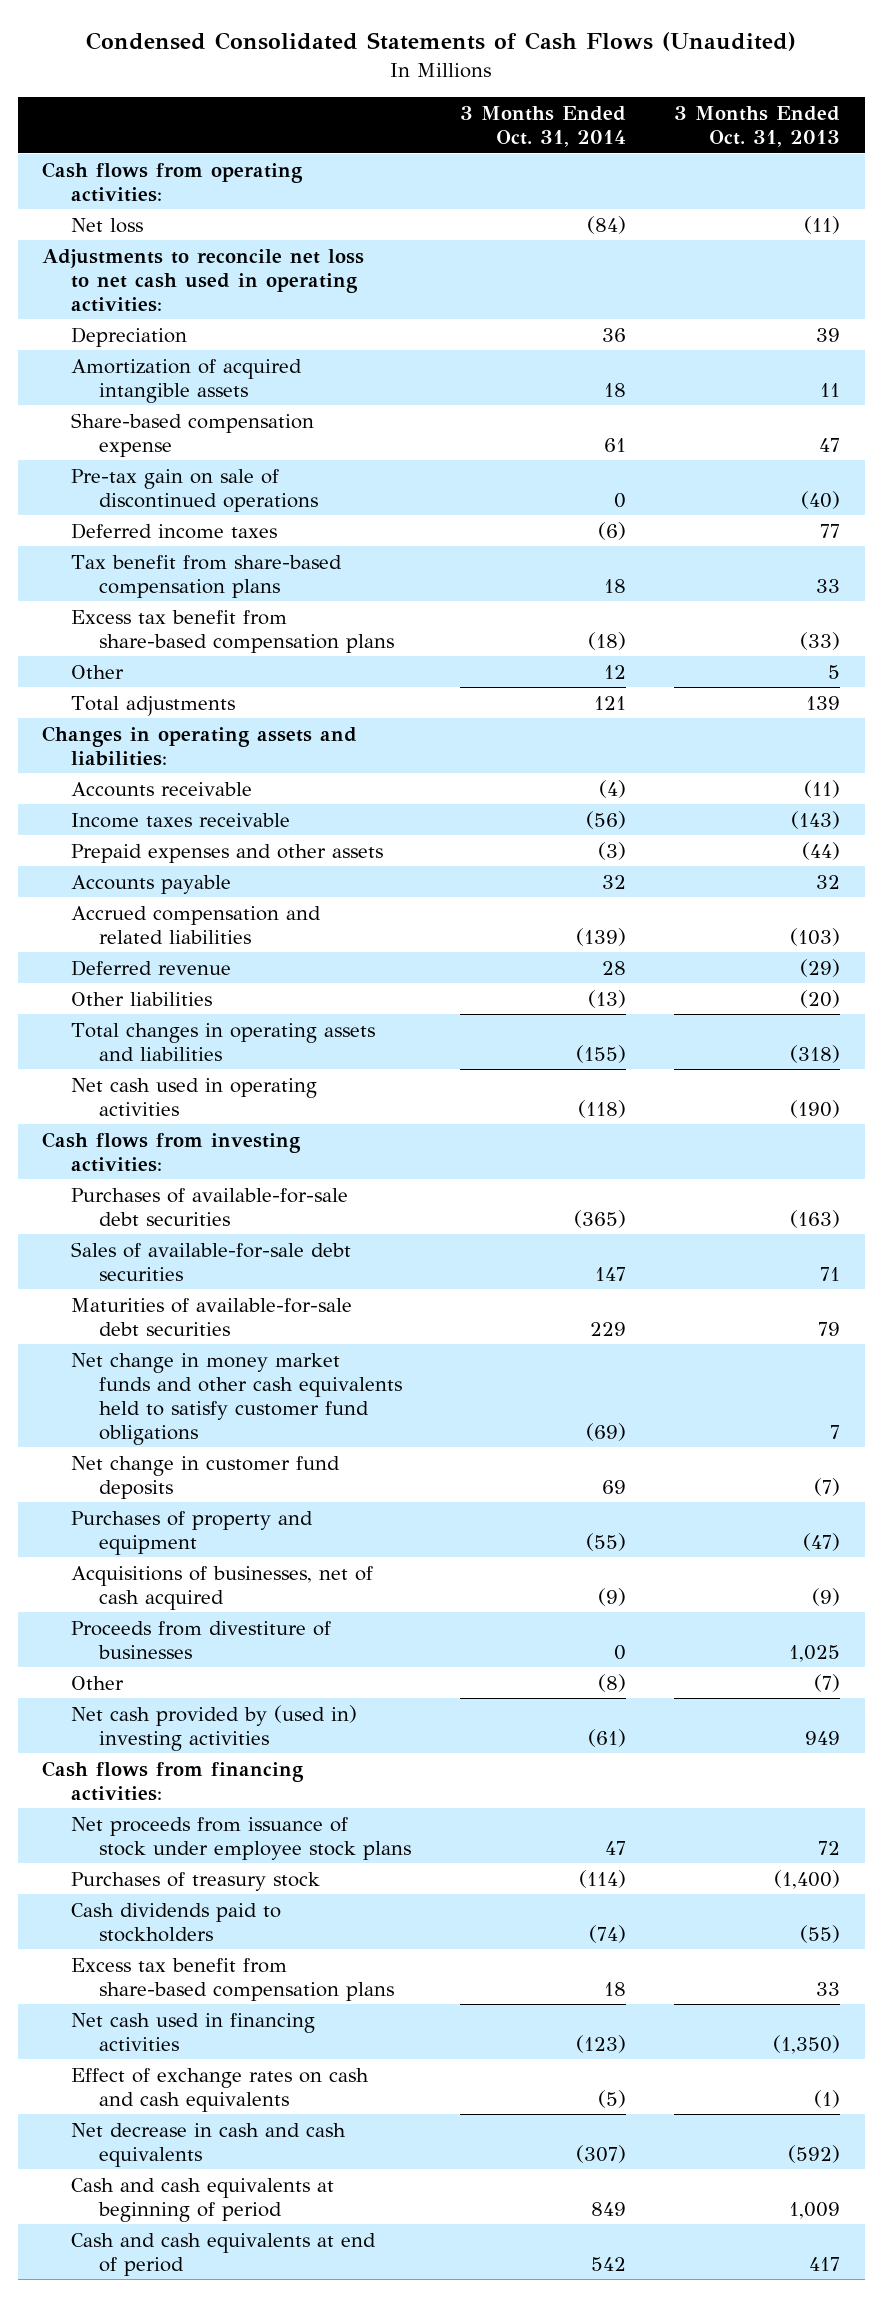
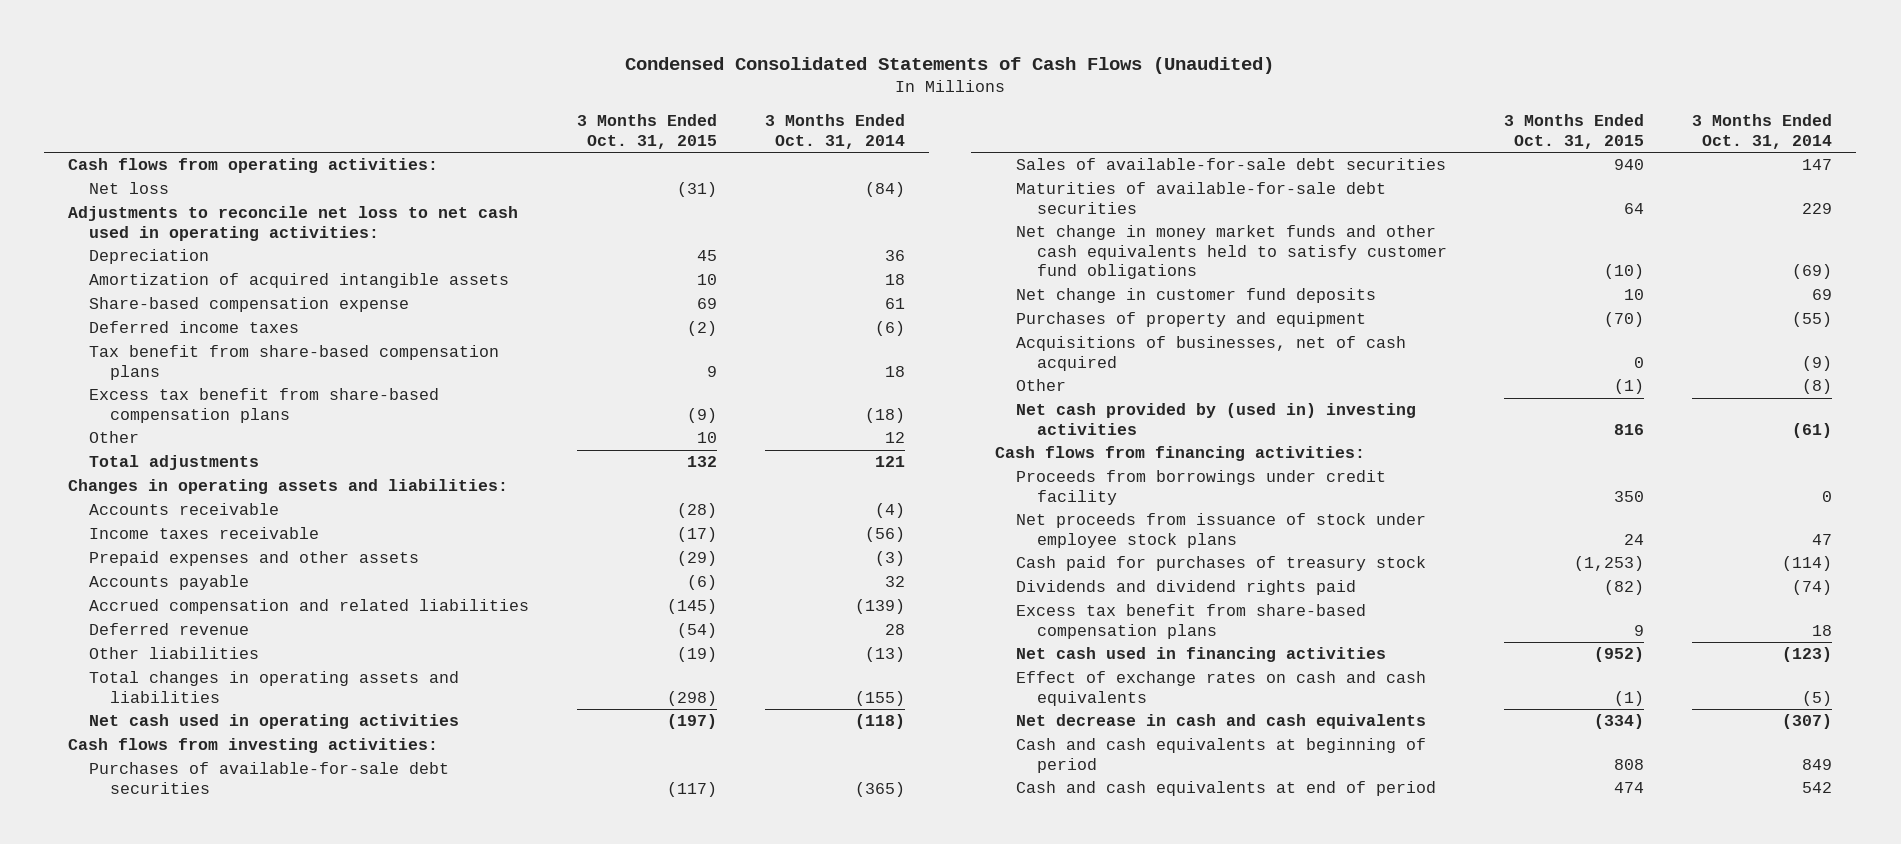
- | 3 Months Ended Oct. 31, 2014 | 3 Months Ended Oct. 31, 2013
+ | 3 Months Ended Oct. 31, 2015 | 3 Months Ended Oct. 31, 2014
- Pre-tax gain on sale of discontinued operations | 0 | (40)
- Proceeds from divestiture of businesses | 0 | 1,025
+ Proceeds from borrowings under credit facility | 350 | 0
- Purchases of treasury stock | (114) | (1,400)
- Cash dividends paid to stockholders | (74) | (55)
+ Cash paid for purchases of treasury stock | (1,253) | (114)
+ Dividends and dividend rights paid | (82) | (74)

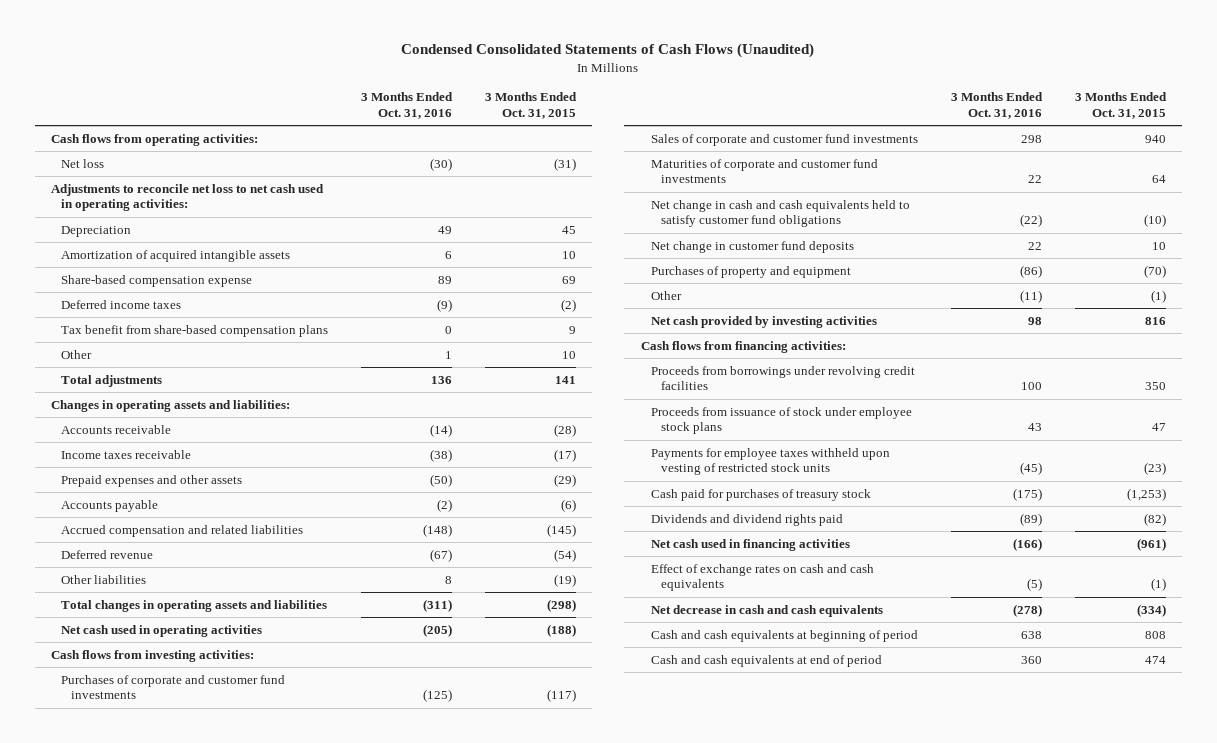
- | 3 Months Ended Oct. 31, 2015 | 3 Months Ended Oct. 31, 2014
+ | 3 Months Ended Oct. 31, 2016 | 3 Months Ended Oct. 31, 2015
- Excess tax benefit from share-based compensation plans | (9) | (18)
- Total adjustments | 132 | 121
+ Total adjustments | 136 | 141
- Net cash used in operating activities | (197) | (118)
+ Net cash used in operating activities | (205) | (188)
- Purchases of available-for-sale debt securities | (117) | (365)
- Sales of available-for-sale debt securities | 940 | 147
- Maturities of available-for-sale debt securities | 64 | 229
- Net change in money market funds and other cash equivalents held to satisfy customer fund obligations | (10) | (69)
+ Purchases of corporate and customer fund investments | (125) | (117)
+ Sales of corporate and customer fund investments | 298 | 940
+ Maturities of corporate and customer fund investments | 22 | 64
+ Net change in cash and cash equivalents held to satisfy customer fund obligations | (22) | (10)
- Acquisitions of businesses, net of cash acquired | 0 | (9)
- Net cash provided by (used in) investing activities | 816 | (61)
+ Net cash provided by investing activities | 98 | 816
- Proceeds from borrowings under credit facility | 350 | 0
- Net proceeds from issuance of stock under employee stock plans | 24 | 47
+ Proceeds from borrowings under revolving credit facilities | 100 | 350
+ Proceeds from issuance of stock under employee stock plans | 43 | 47
+ Payments for employee taxes withheld upon vesting of restricted stock units | (45) | (23)
- Excess tax benefit from share-based compensation plans | 9 | 18
- Net cash used in financing activities | (952) | (123)
+ Net cash used in financing activities | (166) | (961)

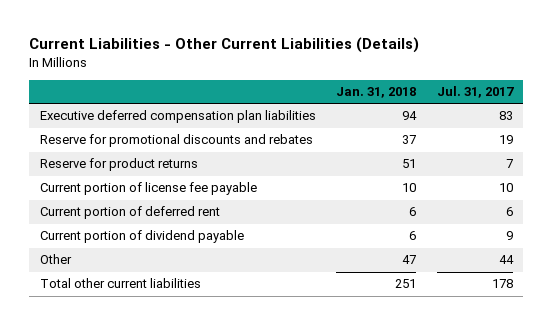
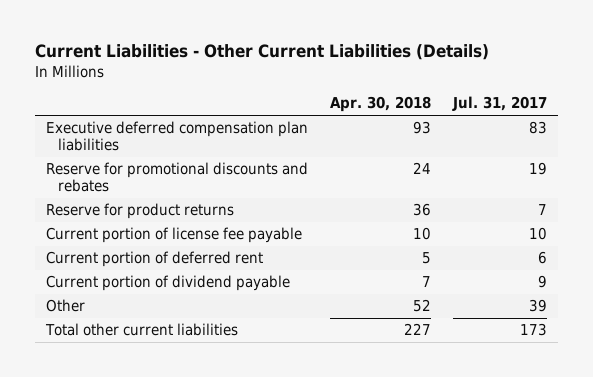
- | Jan. 31, 2018 | Jul. 31, 2017
+ | Apr. 30, 2018 | Jul. 31, 2017
- Other | 47 | 44
- Total other current liabilities | 251 | 178
+ Other | 52 | 39
+ Total other current liabilities | 227 | 173

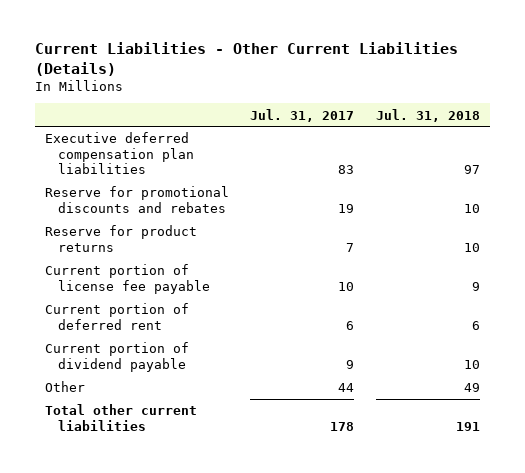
- | Apr. 30, 2018 | Jul. 31, 2017
+ | Jul. 31, 2017 | Jul. 31, 2018
- Other | 52 | 39
- Total other current liabilities | 227 | 173
+ Other | 44 | 49
+ Total other current liabilities | 178 | 191

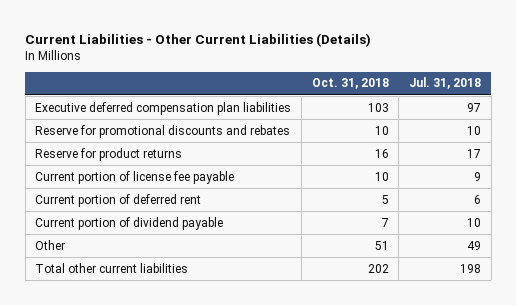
- | Jul. 31, 2017 | Jul. 31, 2018
+ | Oct. 31, 2018 | Jul. 31, 2018
- Reserve for product returns | 7 | 10
+ Reserve for product returns | 16 | 17
- Total other current liabilities | 178 | 191
+ Total other current liabilities | 202 | 198

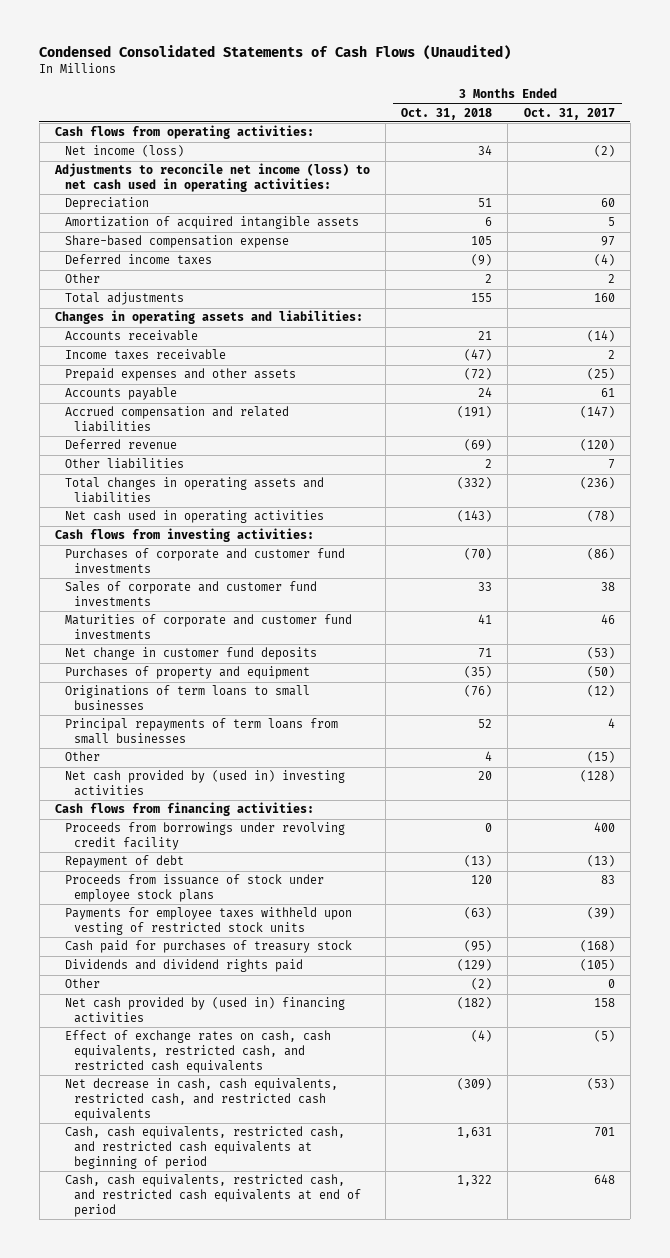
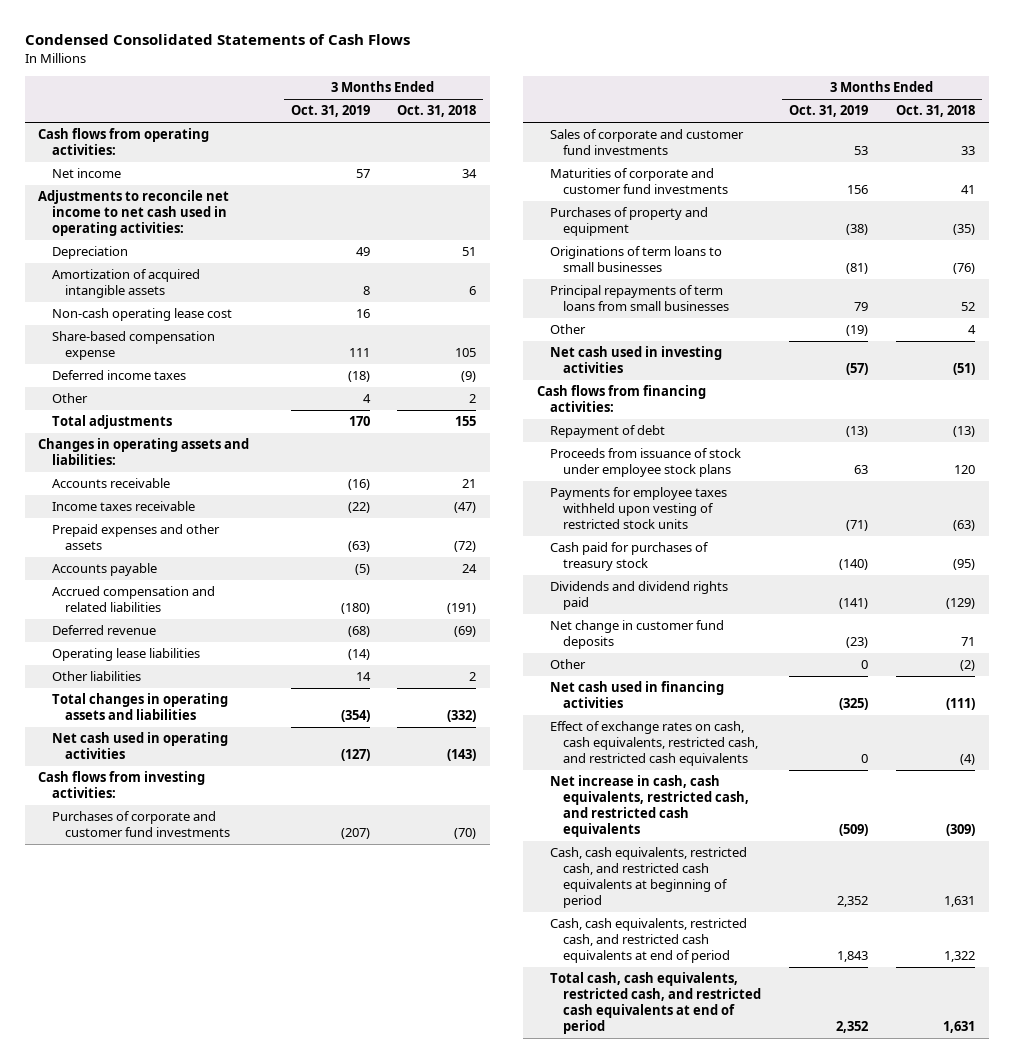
- Condensed Consolidated Statements of Cash Flows (Unaudited)
+ Condensed Consolidated Statements of Cash Flows
- | 3 Months Ended Oct. 31, 2018 | 3 Months Ended Oct. 31, 2017
+ | 3 Months Ended Oct. 31, 2019 | 3 Months Ended Oct. 31, 2018
- Net income (loss) | 34 | (2)
- Adjustments to reconcile net income (loss) to net cash used in operating activities:
+ Net income | 57 | 34
+ Adjustments to reconcile net income to net cash used in operating activities:
+ Non-cash operating lease cost | 16 |
+ Operating lease liabilities | (14) |
- Net cash provided by (used in) investing activities | 20 | (128)
+ Net cash used in investing activities | (57) | (51)
- Proceeds from borrowings under revolving credit facility | 0 | 400
moved down: Net change in customer fund deposits | (23) | 71
- Net cash provided by (used in) financing activities | (182) | 158
+ Net cash used in financing activities | (325) | (111)
- Net decrease in cash, cash equivalents, restricted cash, and restricted cash equivalents | (309) | (53)
+ Net increase in cash, cash equivalents, restricted cash, and restricted cash equivalents | (509) | (309)
+ Total cash, cash equivalents, restricted cash, and restricted cash equivalents at end of period | 2,352 | 1,631

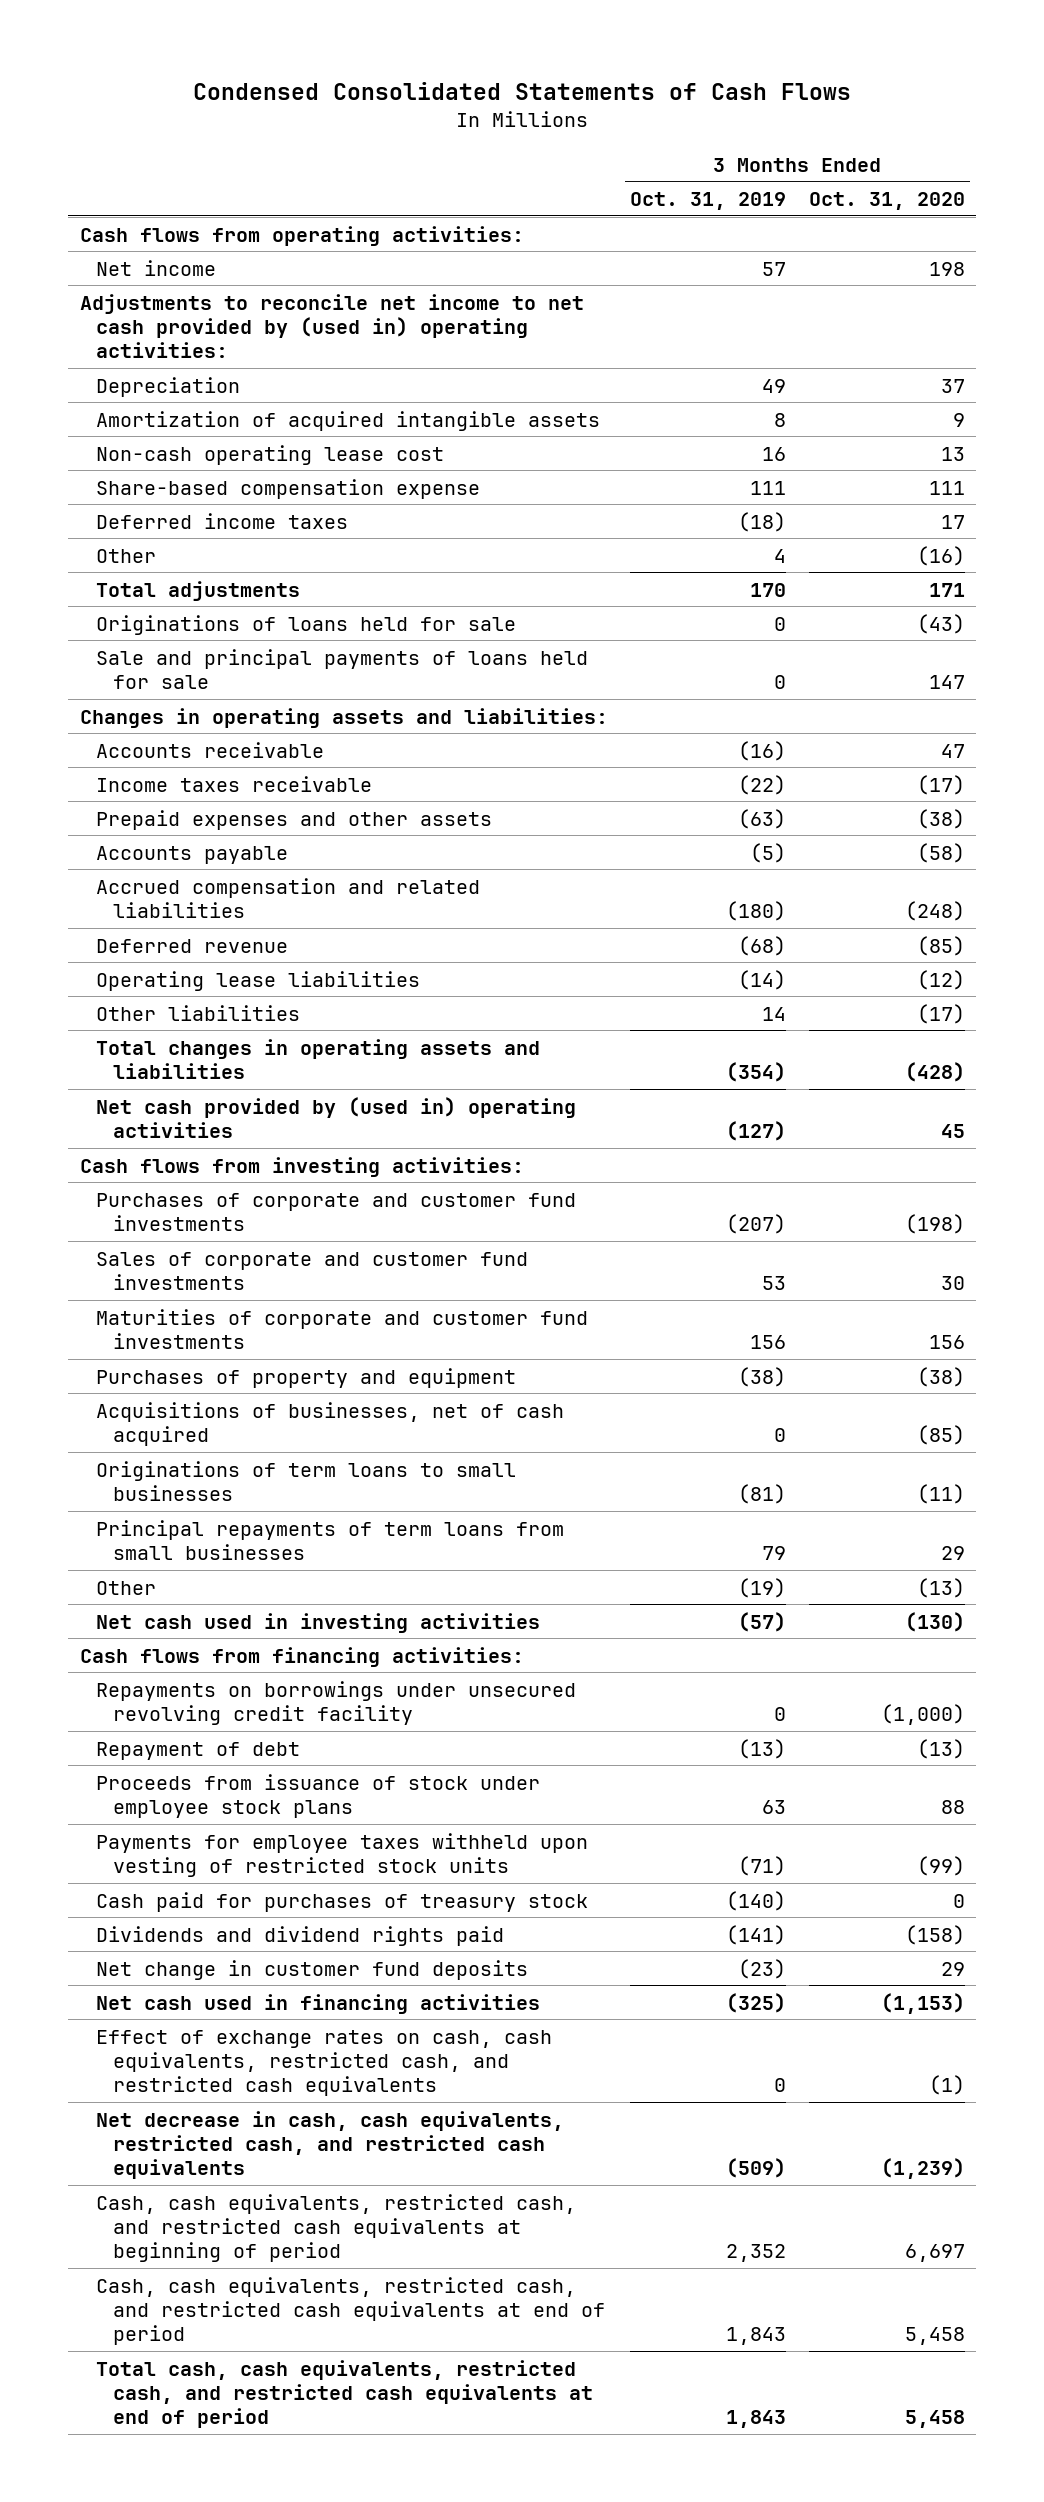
- | 3 Months Ended Oct. 31, 2019 | 3 Months Ended Oct. 31, 2018
+ | 3 Months Ended Oct. 31, 2019 | 3 Months Ended Oct. 31, 2020
- Adjustments to reconcile net income to net cash used in operating activities:
+ Adjustments to reconcile net income to net cash provided by (used in) operating activities:
+ Originations of loans held for sale | 0 | (43)
+ Sale and principal payments of loans held for sale | 0 | 147
- Net cash used in operating activities | (127) | (143)
+ Net cash provided by (used in) operating activities | (127) | 45
+ Acquisitions of businesses, net of cash acquired | 0 | (85)
+ Repayments on borrowings under unsecured revolving credit facility | 0 | (1,000)
- Other | 0 | (2)
- Net increase in cash, cash equivalents, restricted cash, and restricted cash equivalents | (509) | (309)
+ Net decrease in cash, cash equivalents, restricted cash, and restricted cash equivalents | (509) | (1,239)
- Total cash, cash equivalents, restricted cash, and restricted cash equivalents at end of period | 2,352 | 1,631
+ Total cash, cash equivalents, restricted cash, and restricted cash equivalents at end of period | 1,843 | 5,458

